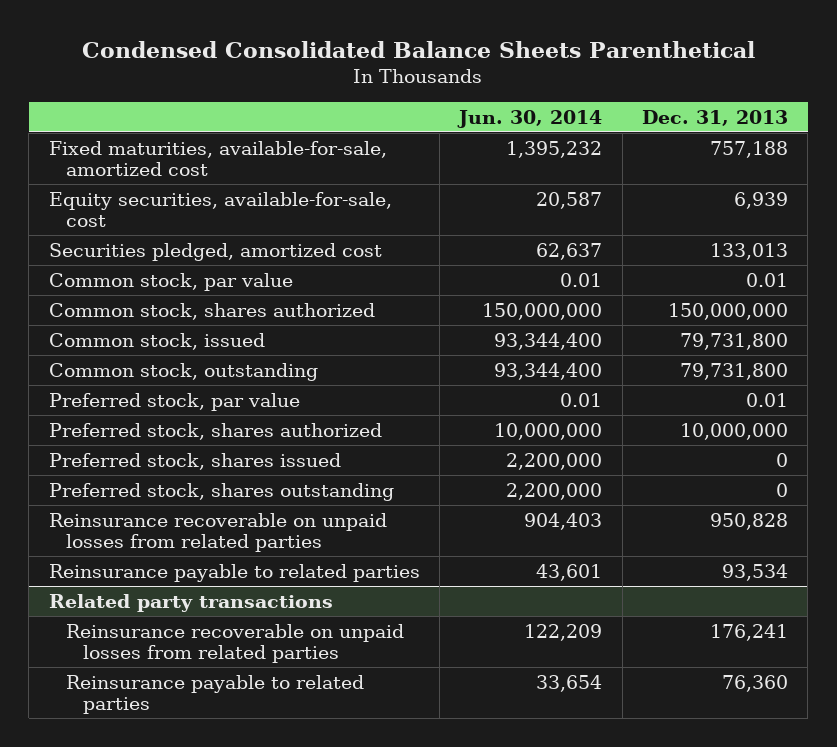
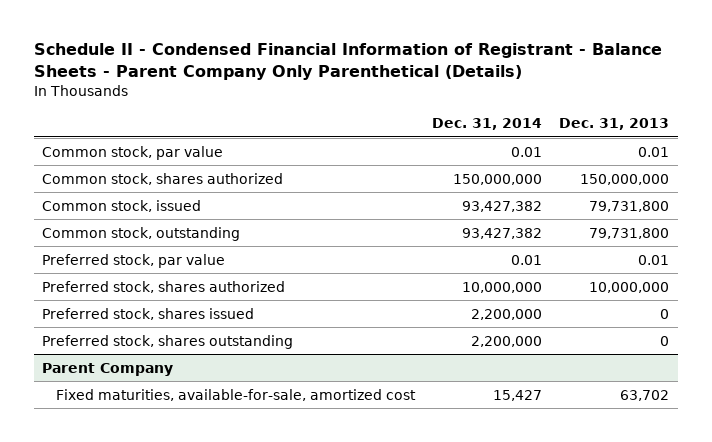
- Condensed Consolidated Balance Sheets Parenthetical
+ Schedule II - Condensed Financial Information of Registrant - Balance Sheets - Parent Company Only Parenthetical (Details)
- | Jun. 30, 2014 | Dec. 31, 2013
+ | Dec. 31, 2014 | Dec. 31, 2013
- Fixed maturities, available-for-sale, amortized cost | 1,395,232 | 757,188
- Equity securities, available-for-sale, cost | 20,587 | 6,939
- Securities pledged, amortized cost | 62,637 | 133,013
- Reinsurance recoverable on unpaid losses from related parties | 904,403 | 950,828
- Reinsurance payable to related parties | 43,601 | 93,534
- Related party transactions
- Reinsurance recoverable on unpaid losses from related parties | 122,209 | 176,241
- Reinsurance payable to related parties | 33,654 | 76,360
+ Parent Company
+ Fixed maturities, available-for-sale, amortized cost | 15,427 | 63,702

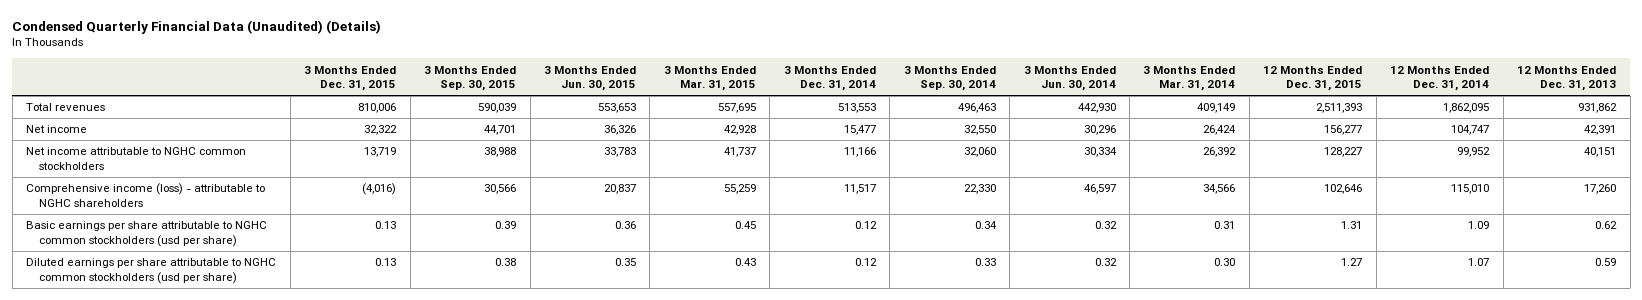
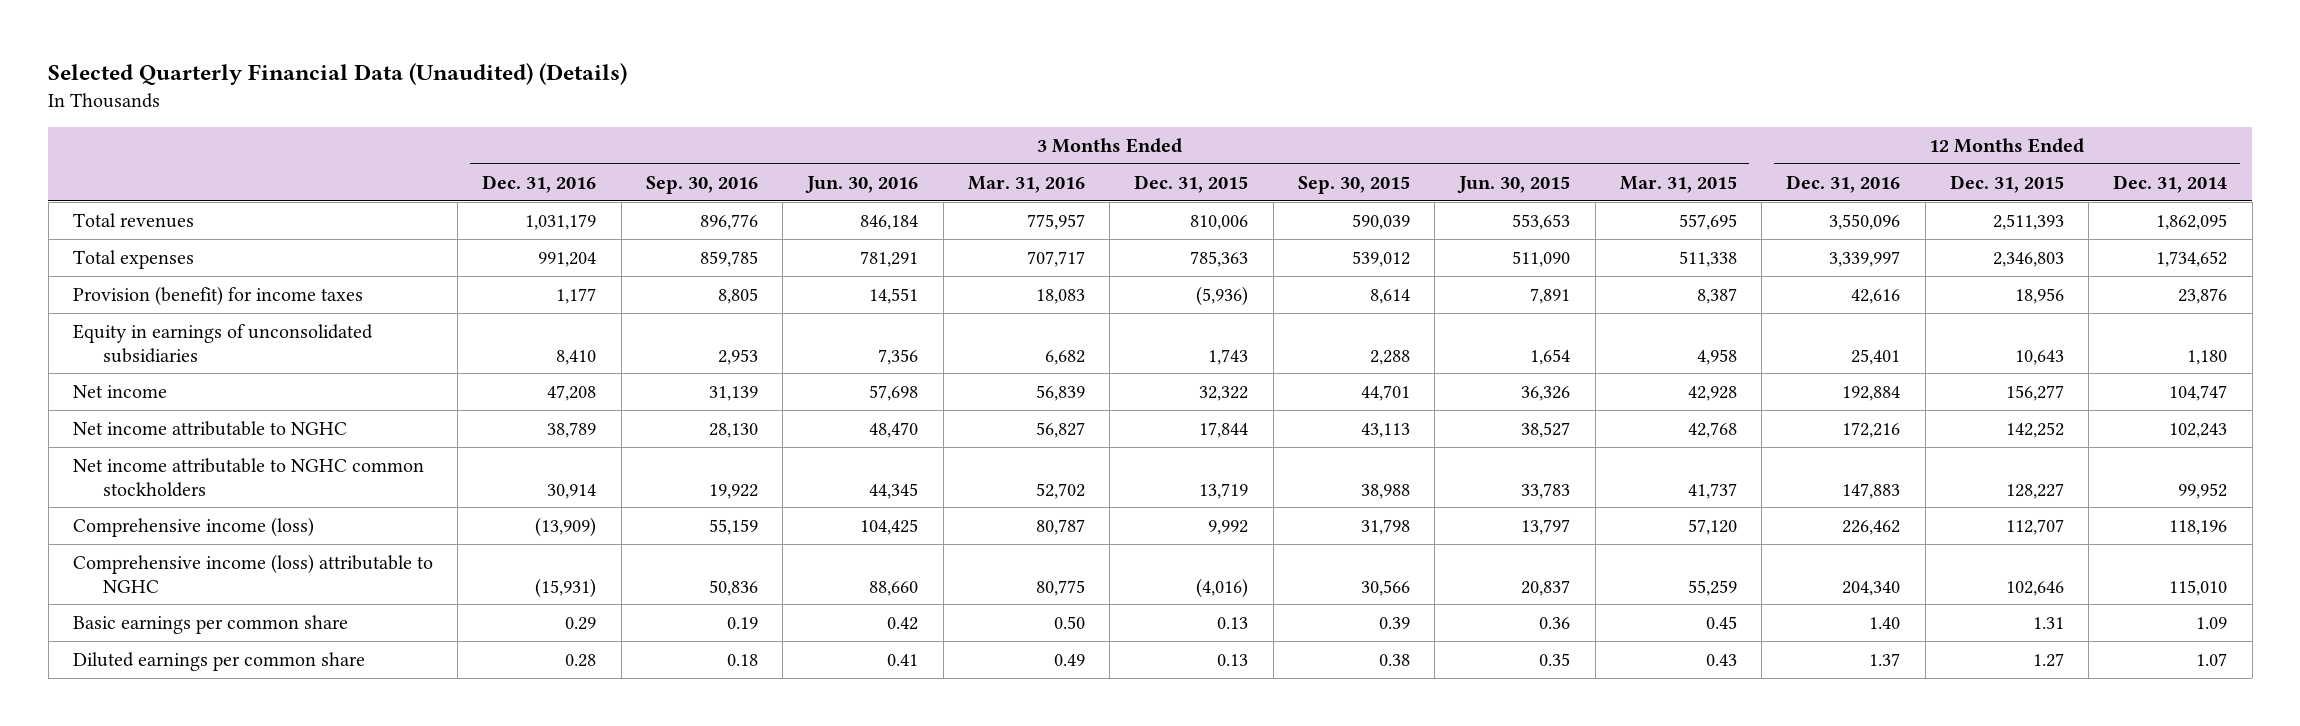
- Condensed Quarterly Financial Data (Unaudited) (Details)
+ Selected Quarterly Financial Data (Unaudited) (Details)
- | 3 Months Ended Dec. 31, 2015 | 3 Months Ended Sep. 30, 2015 | 3 Months Ended Jun. 30, 2015 | 3 Months Ended Mar. 31, 2015 | 3 Months Ended Dec. 31, 2014 | 3 Months Ended Sep. 30, 2014 | 3 Months Ended Jun. 30, 2014 | 3 Months Ended Mar. 31, 2014 | 12 Months Ended Dec. 31, 2015 | 12 Months Ended Dec. 31, 2014 | 12 Months Ended Dec. 31, 2013
+ | 3 Months Ended Dec. 31, 2016 | 3 Months Ended Sep. 30, 2016 | 3 Months Ended Jun. 30, 2016 | 3 Months Ended Mar. 31, 2016 | 3 Months Ended Dec. 31, 2015 | 3 Months Ended Sep. 30, 2015 | 3 Months Ended Jun. 30, 2015 | 3 Months Ended Mar. 31, 2015 | 12 Months Ended Dec. 31, 2016 | 12 Months Ended Dec. 31, 2015 | 12 Months Ended Dec. 31, 2014
+ Total expenses | 991,204 | 859,785 | 781,291 | 707,717 | 785,363 | 539,012 | 511,090 | 511,338 | 3,339,997 | 2,346,803 | 1,734,652
+ Provision (benefit) for income taxes | 1,177 | 8,805 | 14,551 | 18,083 | (5,936) | 8,614 | 7,891 | 8,387 | 42,616 | 18,956 | 23,876
+ Equity in earnings of unconsolidated subsidiaries | 8,410 | 2,953 | 7,356 | 6,682 | 1,743 | 2,288 | 1,654 | 4,958 | 25,401 | 10,643 | 1,180
+ Net income attributable to NGHC | 38,789 | 28,130 | 48,470 | 56,827 | 17,844 | 43,113 | 38,527 | 42,768 | 172,216 | 142,252 | 102,243
- Comprehensive income (loss) - attributable to NGHC shareholders | (4,016) | 30,566 | 20,837 | 55,259 | 11,517 | 22,330 | 46,597 | 34,566 | 102,646 | 115,010 | 17,260
- Basic earnings per share attributable to NGHC common stockholders (usd per share) | 0.13 | 0.39 | 0.36 | 0.45 | 0.12 | 0.34 | 0.32 | 0.31 | 1.31 | 1.09 | 0.62
- Diluted earnings per share attributable to NGHC common stockholders (usd per share) | 0.13 | 0.38 | 0.35 | 0.43 | 0.12 | 0.33 | 0.32 | 0.30 | 1.27 | 1.07 | 0.59
+ Comprehensive income (loss) | (13,909) | 55,159 | 104,425 | 80,787 | 9,992 | 31,798 | 13,797 | 57,120 | 226,462 | 112,707 | 118,196
+ Comprehensive income (loss) attributable to NGHC | (15,931) | 50,836 | 88,660 | 80,775 | (4,016) | 30,566 | 20,837 | 55,259 | 204,340 | 102,646 | 115,010
+ Basic earnings per common share | 0.29 | 0.19 | 0.42 | 0.50 | 0.13 | 0.39 | 0.36 | 0.45 | 1.40 | 1.31 | 1.09
+ Diluted earnings per common share | 0.28 | 0.18 | 0.41 | 0.49 | 0.13 | 0.38 | 0.35 | 0.43 | 1.37 | 1.27 | 1.07

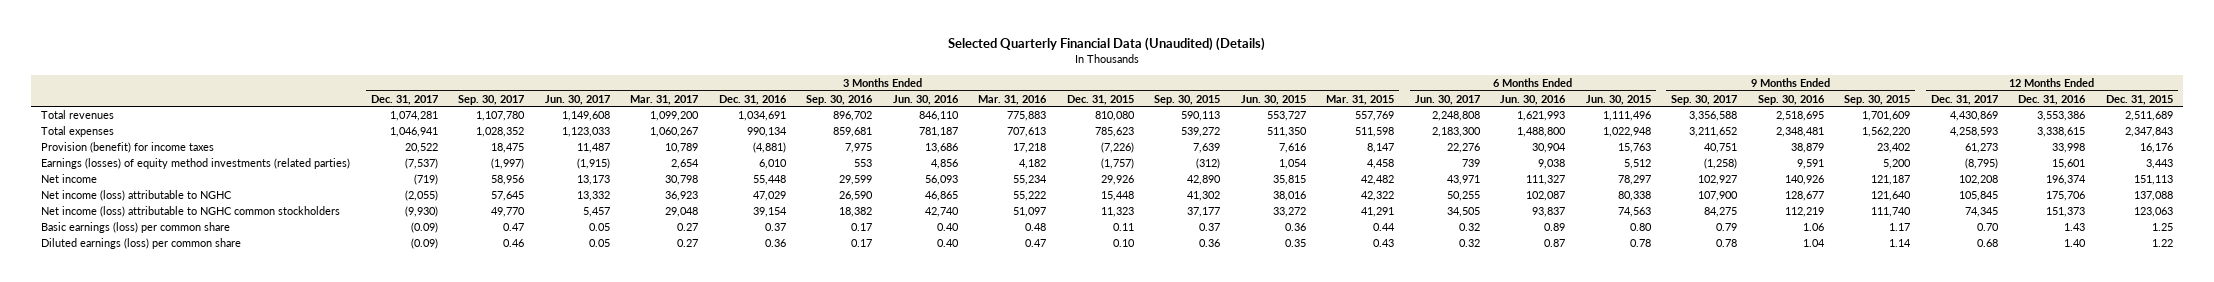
- | 3 Months Ended Dec. 31, 2016 | 3 Months Ended Sep. 30, 2016 | 3 Months Ended Jun. 30, 2016 | 3 Months Ended Mar. 31, 2016 | 3 Months Ended Dec. 31, 2015 | 3 Months Ended Sep. 30, 2015 | 3 Months Ended Jun. 30, 2015 | 3 Months Ended Mar. 31, 2015 | 12 Months Ended Dec. 31, 2016 | 12 Months Ended Dec. 31, 2015 | 12 Months Ended Dec. 31, 2014
+ | 3 Months Ended Dec. 31, 2017 | 3 Months Ended Sep. 30, 2017 | 3 Months Ended Jun. 30, 2017 | 3 Months Ended Mar. 31, 2017 | 3 Months Ended Dec. 31, 2016 | 3 Months Ended Sep. 30, 2016 | 3 Months Ended Jun. 30, 2016 | 3 Months Ended Mar. 31, 2016 | 3 Months Ended Dec. 31, 2015 | 3 Months Ended Sep. 30, 2015 | 3 Months Ended Jun. 30, 2015 | 3 Months Ended Mar. 31, 2015 | 6 Months Ended Jun. 30, 2017 | 6 Months Ended Jun. 30, 2016 | 6 Months Ended Jun. 30, 2015 | 9 Months Ended Sep. 30, 2017 | 9 Months Ended Sep. 30, 2016 | 9 Months Ended Sep. 30, 2015 | 12 Months Ended Dec. 31, 2017 | 12 Months Ended Dec. 31, 2016 | 12 Months Ended Dec. 31, 2015
- Total revenues | 1,031,179 | 896,776 | 846,184 | 775,957 | 810,006 | 590,039 | 553,653 | 557,695 | 3,550,096 | 2,511,393 | 1,862,095
- Total expenses | 991,204 | 859,785 | 781,291 | 707,717 | 785,363 | 539,012 | 511,090 | 511,338 | 3,339,997 | 2,346,803 | 1,734,652
- Provision (benefit) for income taxes | 1,177 | 8,805 | 14,551 | 18,083 | (5,936) | 8,614 | 7,891 | 8,387 | 42,616 | 18,956 | 23,876
- Equity in earnings of unconsolidated subsidiaries | 8,410 | 2,953 | 7,356 | 6,682 | 1,743 | 2,288 | 1,654 | 4,958 | 25,401 | 10,643 | 1,180
- Net income | 47,208 | 31,139 | 57,698 | 56,839 | 32,322 | 44,701 | 36,326 | 42,928 | 192,884 | 156,277 | 104,747
- Net income attributable to NGHC | 38,789 | 28,130 | 48,470 | 56,827 | 17,844 | 43,113 | 38,527 | 42,768 | 172,216 | 142,252 | 102,243
- Net income attributable to NGHC common stockholders | 30,914 | 19,922 | 44,345 | 52,702 | 13,719 | 38,988 | 33,783 | 41,737 | 147,883 | 128,227 | 99,952
- Comprehensive income (loss) | (13,909) | 55,159 | 104,425 | 80,787 | 9,992 | 31,798 | 13,797 | 57,120 | 226,462 | 112,707 | 118,196
- Comprehensive income (loss) attributable to NGHC | (15,931) | 50,836 | 88,660 | 80,775 | (4,016) | 30,566 | 20,837 | 55,259 | 204,340 | 102,646 | 115,010
- Basic earnings per common share | 0.29 | 0.19 | 0.42 | 0.50 | 0.13 | 0.39 | 0.36 | 0.45 | 1.40 | 1.31 | 1.09
- Diluted earnings per common share | 0.28 | 0.18 | 0.41 | 0.49 | 0.13 | 0.38 | 0.35 | 0.43 | 1.37 | 1.27 | 1.07
+ Total revenues | 1,074,281 | 1,107,780 | 1,149,608 | 1,099,200 | 1,034,691 | 896,702 | 846,110 | 775,883 | 810,080 | 590,113 | 553,727 | 557,769 | 2,248,808 | 1,621,993 | 1,111,496 | 3,356,588 | 2,518,695 | 1,701,609 | 4,430,869 | 3,553,386 | 2,511,689
+ Total expenses | 1,046,941 | 1,028,352 | 1,123,033 | 1,060,267 | 990,134 | 859,681 | 781,187 | 707,613 | 785,623 | 539,272 | 511,350 | 511,598 | 2,183,300 | 1,488,800 | 1,022,948 | 3,211,652 | 2,348,481 | 1,562,220 | 4,258,593 | 3,338,615 | 2,347,843
+ Provision (benefit) for income taxes | 20,522 | 18,475 | 11,487 | 10,789 | (4,881) | 7,975 | 13,686 | 17,218 | (7,226) | 7,639 | 7,616 | 8,147 | 22,276 | 30,904 | 15,763 | 40,751 | 38,879 | 23,402 | 61,273 | 33,998 | 16,176
+ Earnings (losses) of equity method investments (related parties) | (7,537) | (1,997) | (1,915) | 2,654 | 6,010 | 553 | 4,856 | 4,182 | (1,757) | (312) | 1,054 | 4,458 | 739 | 9,038 | 5,512 | (1,258) | 9,591 | 5,200 | (8,795) | 15,601 | 3,443
+ Net income | (719) | 58,956 | 13,173 | 30,798 | 55,448 | 29,599 | 56,093 | 55,234 | 29,926 | 42,890 | 35,815 | 42,482 | 43,971 | 111,327 | 78,297 | 102,927 | 140,926 | 121,187 | 102,208 | 196,374 | 151,113
+ Net income (loss) attributable to NGHC | (2,055) | 57,645 | 13,332 | 36,923 | 47,029 | 26,590 | 46,865 | 55,222 | 15,448 | 41,302 | 38,016 | 42,322 | 50,255 | 102,087 | 80,338 | 107,900 | 128,677 | 121,640 | 105,845 | 175,706 | 137,088
+ Net income (loss) attributable to NGHC common stockholders | (9,930) | 49,770 | 5,457 | 29,048 | 39,154 | 18,382 | 42,740 | 51,097 | 11,323 | 37,177 | 33,272 | 41,291 | 34,505 | 93,837 | 74,563 | 84,275 | 112,219 | 111,740 | 74,345 | 151,373 | 123,063
+ Basic earnings (loss) per common share | (0.09) | 0.47 | 0.05 | 0.27 | 0.37 | 0.17 | 0.40 | 0.48 | 0.11 | 0.37 | 0.36 | 0.44 | 0.32 | 0.89 | 0.80 | 0.79 | 1.06 | 1.17 | 0.70 | 1.43 | 1.25
+ Diluted earnings (loss) per common share | (0.09) | 0.46 | 0.05 | 0.27 | 0.36 | 0.17 | 0.40 | 0.47 | 0.10 | 0.36 | 0.35 | 0.43 | 0.32 | 0.87 | 0.78 | 0.78 | 1.04 | 1.14 | 0.68 | 1.40 | 1.22

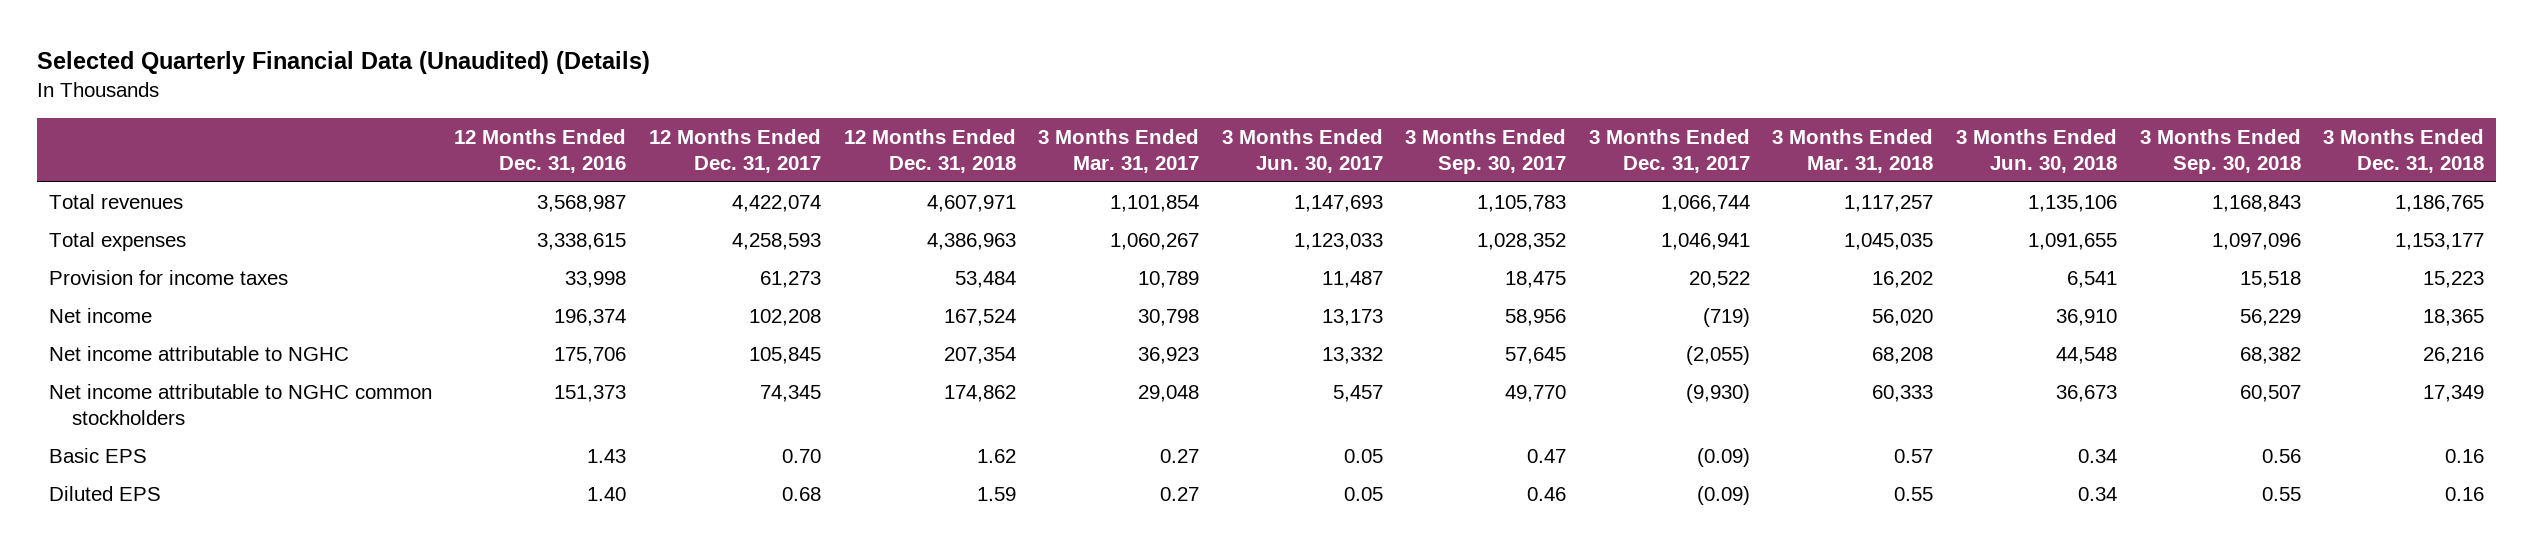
- | 3 Months Ended Dec. 31, 2017 | 3 Months Ended Sep. 30, 2017 | 3 Months Ended Jun. 30, 2017 | 3 Months Ended Mar. 31, 2017 | 3 Months Ended Dec. 31, 2016 | 3 Months Ended Sep. 30, 2016 | 3 Months Ended Jun. 30, 2016 | 3 Months Ended Mar. 31, 2016 | 3 Months Ended Dec. 31, 2015 | 3 Months Ended Sep. 30, 2015 | 3 Months Ended Jun. 30, 2015 | 3 Months Ended Mar. 31, 2015 | 6 Months Ended Jun. 30, 2017 | 6 Months Ended Jun. 30, 2016 | 6 Months Ended Jun. 30, 2015 | 9 Months Ended Sep. 30, 2017 | 9 Months Ended Sep. 30, 2016 | 9 Months Ended Sep. 30, 2015 | 12 Months Ended Dec. 31, 2017 | 12 Months Ended Dec. 31, 2016 | 12 Months Ended Dec. 31, 2015
+ | 12 Months Ended Dec. 31, 2016 | 12 Months Ended Dec. 31, 2017 | 12 Months Ended Dec. 31, 2018 | 3 Months Ended Mar. 31, 2017 | 3 Months Ended Jun. 30, 2017 | 3 Months Ended Sep. 30, 2017 | 3 Months Ended Dec. 31, 2017 | 3 Months Ended Mar. 31, 2018 | 3 Months Ended Jun. 30, 2018 | 3 Months Ended Sep. 30, 2018 | 3 Months Ended Dec. 31, 2018
- Total revenues | 1,074,281 | 1,107,780 | 1,149,608 | 1,099,200 | 1,034,691 | 896,702 | 846,110 | 775,883 | 810,080 | 590,113 | 553,727 | 557,769 | 2,248,808 | 1,621,993 | 1,111,496 | 3,356,588 | 2,518,695 | 1,701,609 | 4,430,869 | 3,553,386 | 2,511,689
+ Total revenues | 3,568,987 | 4,422,074 | 4,607,971 | 1,101,854 | 1,147,693 | 1,105,783 | 1,066,744 | 1,117,257 | 1,135,106 | 1,168,843 | 1,186,765
- Provision (benefit) for income taxes | 20,522 | 18,475 | 11,487 | 10,789 | (4,881) | 7,975 | 13,686 | 17,218 | (7,226) | 7,639 | 7,616 | 8,147 | 22,276 | 30,904 | 15,763 | 40,751 | 38,879 | 23,402 | 61,273 | 33,998 | 16,176
- Earnings (losses) of equity method investments (related parties) | (7,537) | (1,997) | (1,915) | 2,654 | 6,010 | 553 | 4,856 | 4,182 | (1,757) | (312) | 1,054 | 4,458 | 739 | 9,038 | 5,512 | (1,258) | 9,591 | 5,200 | (8,795) | 15,601 | 3,443
+ Provision for income taxes | 33,998 | 61,273 | 53,484 | 10,789 | 11,487 | 18,475 | 20,522 | 16,202 | 6,541 | 15,518 | 15,223
- Net income (loss) attributable to NGHC | (2,055) | 57,645 | 13,332 | 36,923 | 47,029 | 26,590 | 46,865 | 55,222 | 15,448 | 41,302 | 38,016 | 42,322 | 50,255 | 102,087 | 80,338 | 107,900 | 128,677 | 121,640 | 105,845 | 175,706 | 137,088
- Net income (loss) attributable to NGHC common stockholders | (9,930) | 49,770 | 5,457 | 29,048 | 39,154 | 18,382 | 42,740 | 51,097 | 11,323 | 37,177 | 33,272 | 41,291 | 34,505 | 93,837 | 74,563 | 84,275 | 112,219 | 111,740 | 74,345 | 151,373 | 123,063
- Basic earnings (loss) per common share | (0.09) | 0.47 | 0.05 | 0.27 | 0.37 | 0.17 | 0.40 | 0.48 | 0.11 | 0.37 | 0.36 | 0.44 | 0.32 | 0.89 | 0.80 | 0.79 | 1.06 | 1.17 | 0.70 | 1.43 | 1.25
- Diluted earnings (loss) per common share | (0.09) | 0.46 | 0.05 | 0.27 | 0.36 | 0.17 | 0.40 | 0.47 | 0.10 | 0.36 | 0.35 | 0.43 | 0.32 | 0.87 | 0.78 | 0.78 | 1.04 | 1.14 | 0.68 | 1.40 | 1.22
+ Net income attributable to NGHC | 175,706 | 105,845 | 207,354 | 36,923 | 13,332 | 57,645 | (2,055) | 68,208 | 44,548 | 68,382 | 26,216
+ Net income attributable to NGHC common stockholders | 151,373 | 74,345 | 174,862 | 29,048 | 5,457 | 49,770 | (9,930) | 60,333 | 36,673 | 60,507 | 17,349
+ Basic EPS | 1.43 | 0.70 | 1.62 | 0.27 | 0.05 | 0.47 | (0.09) | 0.57 | 0.34 | 0.56 | 0.16
+ Diluted EPS | 1.40 | 0.68 | 1.59 | 0.27 | 0.05 | 0.46 | (0.09) | 0.55 | 0.34 | 0.55 | 0.16

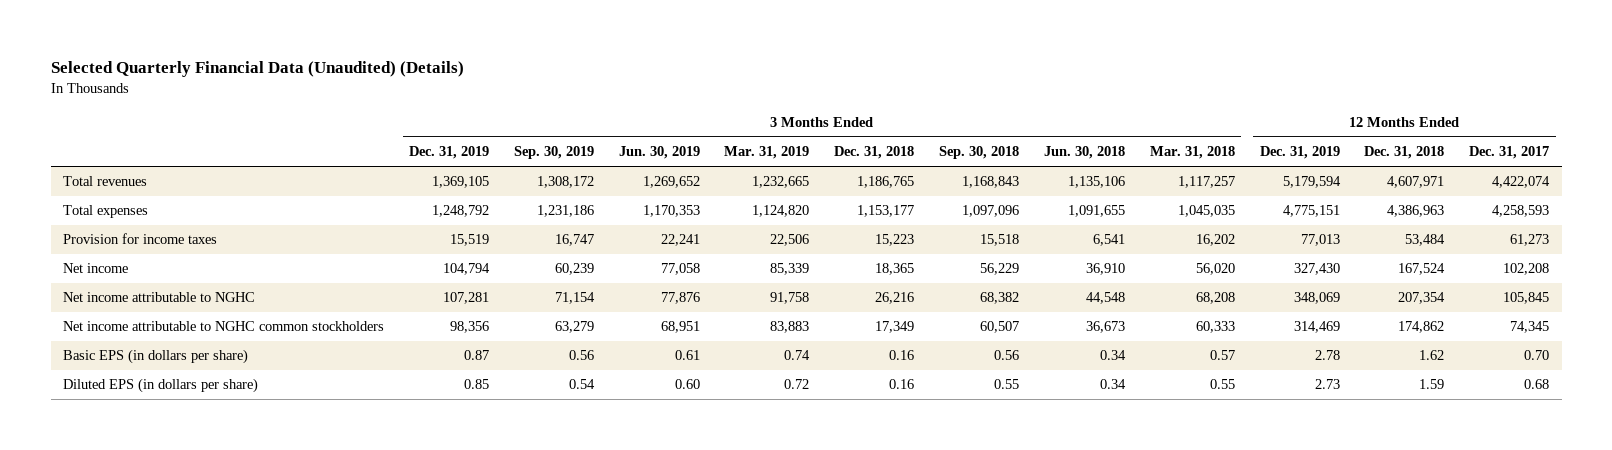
- | 12 Months Ended Dec. 31, 2016 | 12 Months Ended Dec. 31, 2017 | 12 Months Ended Dec. 31, 2018 | 3 Months Ended Mar. 31, 2017 | 3 Months Ended Jun. 30, 2017 | 3 Months Ended Sep. 30, 2017 | 3 Months Ended Dec. 31, 2017 | 3 Months Ended Mar. 31, 2018 | 3 Months Ended Jun. 30, 2018 | 3 Months Ended Sep. 30, 2018 | 3 Months Ended Dec. 31, 2018
+ | 3 Months Ended Dec. 31, 2019 | 3 Months Ended Sep. 30, 2019 | 3 Months Ended Jun. 30, 2019 | 3 Months Ended Mar. 31, 2019 | 3 Months Ended Dec. 31, 2018 | 3 Months Ended Sep. 30, 2018 | 3 Months Ended Jun. 30, 2018 | 3 Months Ended Mar. 31, 2018 | 12 Months Ended Dec. 31, 2019 | 12 Months Ended Dec. 31, 2018 | 12 Months Ended Dec. 31, 2017
- Basic EPS | 1.43 | 0.70 | 1.62 | 0.27 | 0.05 | 0.47 | (0.09) | 0.57 | 0.34 | 0.56 | 0.16
- Diluted EPS | 1.40 | 0.68 | 1.59 | 0.27 | 0.05 | 0.46 | (0.09) | 0.55 | 0.34 | 0.55 | 0.16
+ Basic EPS (in dollars per share) | 0.87 | 0.56 | 0.61 | 0.74 | 0.16 | 0.56 | 0.34 | 0.57 | 2.78 | 1.62 | 0.70
+ Diluted EPS (in dollars per share) | 0.85 | 0.54 | 0.60 | 0.72 | 0.16 | 0.55 | 0.34 | 0.55 | 2.73 | 1.59 | 0.68

